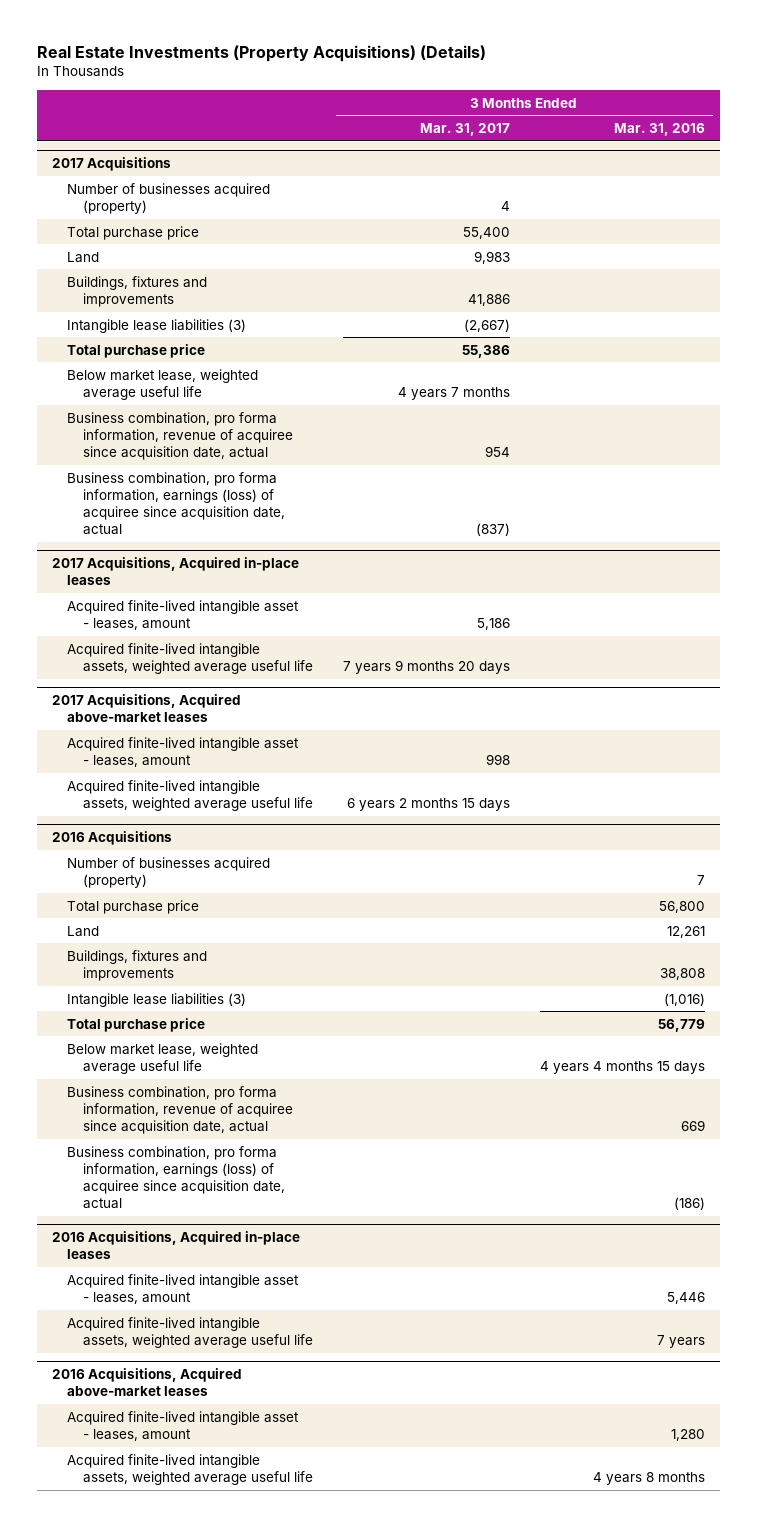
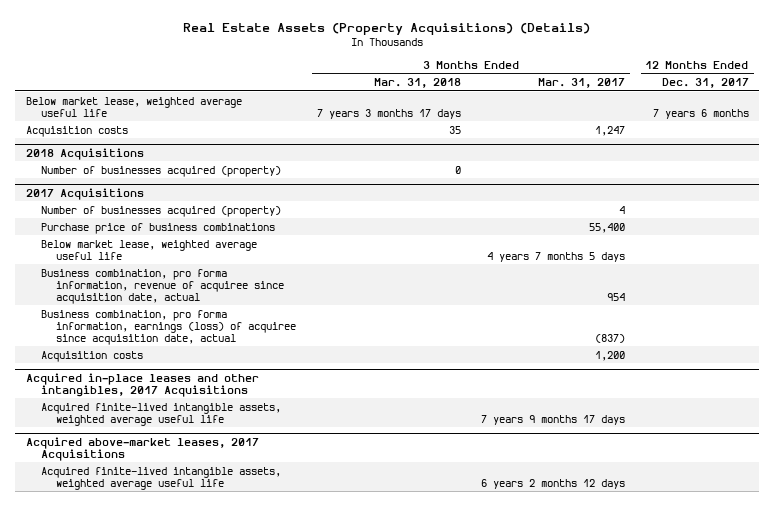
- Real Estate Investments (Property Acquisitions) (Details)
+ Real Estate Assets (Property Acquisitions) (Details)
- | 3 Months Ended Mar. 31, 2017 | 3 Months Ended Mar. 31, 2016
+ | 3 Months Ended Mar. 31, 2018 | 3 Months Ended Mar. 31, 2017 | 12 Months Ended Dec. 31, 2017
+ Below market lease, weighted average useful life | 7 years 3 months 17 days | | 7 years 6 months
+ Acquisition costs | 35 | 1,247 |
+ 2018 Acquisitions
+ Number of businesses acquired (property) | 0 | |
@ 2017 Acquisitions
- Total purchase price | 55,400 |
- Land | 9,983 |
- Buildings, fixtures and improvements | 41,886 |
- Intangible lease liabilities (3) | (2,667) |
- Total purchase price | 55,386 |
- Below market lease, weighted average useful life | 4 years 7 months |
+ Purchase price of business combinations | | 55,400 |
+ Below market lease, weighted average useful life | | 4 years 7 months 5 days |
- 2017 Acquisitions, Acquired in-place leases
- Acquired finite-lived intangible asset - leases, amount | 5,186 |
- Acquired finite-lived intangible assets, weighted average useful life | 7 years 9 months 20 days |
- 2017 Acquisitions, Acquired above-market leases
- Acquired finite-lived intangible asset - leases, amount | 998 |
- Acquired finite-lived intangible assets, weighted average useful life | 6 years 2 months 15 days |
- 2016 Acquisitions
- Number of businesses acquired (property) | | 7
- Total purchase price | | 56,800
- Land | | 12,261
- Buildings, fixtures and improvements | | 38,808
- Intangible lease liabilities (3) | | (1,016)
- Total purchase price | | 56,779
- Below market lease, weighted average useful life | | 4 years 4 months 15 days
- Business combination, pro forma information, revenue of acquiree since acquisition date, actual | | 669
- Business combination, pro forma information, earnings (loss) of acquiree since acquisition date, actual | | (186)
- 2016 Acquisitions, Acquired in-place leases
- Acquired finite-lived intangible asset - leases, amount | | 5,446
- Acquired finite-lived intangible assets, weighted average useful life | | 7 years
- 2016 Acquisitions, Acquired above-market leases
- Acquired finite-lived intangible asset - leases, amount | | 1,280
- Acquired finite-lived intangible assets, weighted average useful life | | 4 years 8 months
@ 2017 Acquisitions
+ Acquisition costs | | 1,200 |
+ Acquired in-place leases and other intangibles, 2017 Acquisitions
+ Acquired finite-lived intangible assets, weighted average useful life | | 7 years 9 months 17 days |
+ Acquired above-market leases, 2017 Acquisitions
+ Acquired finite-lived intangible assets, weighted average useful life | | 6 years 2 months 12 days |

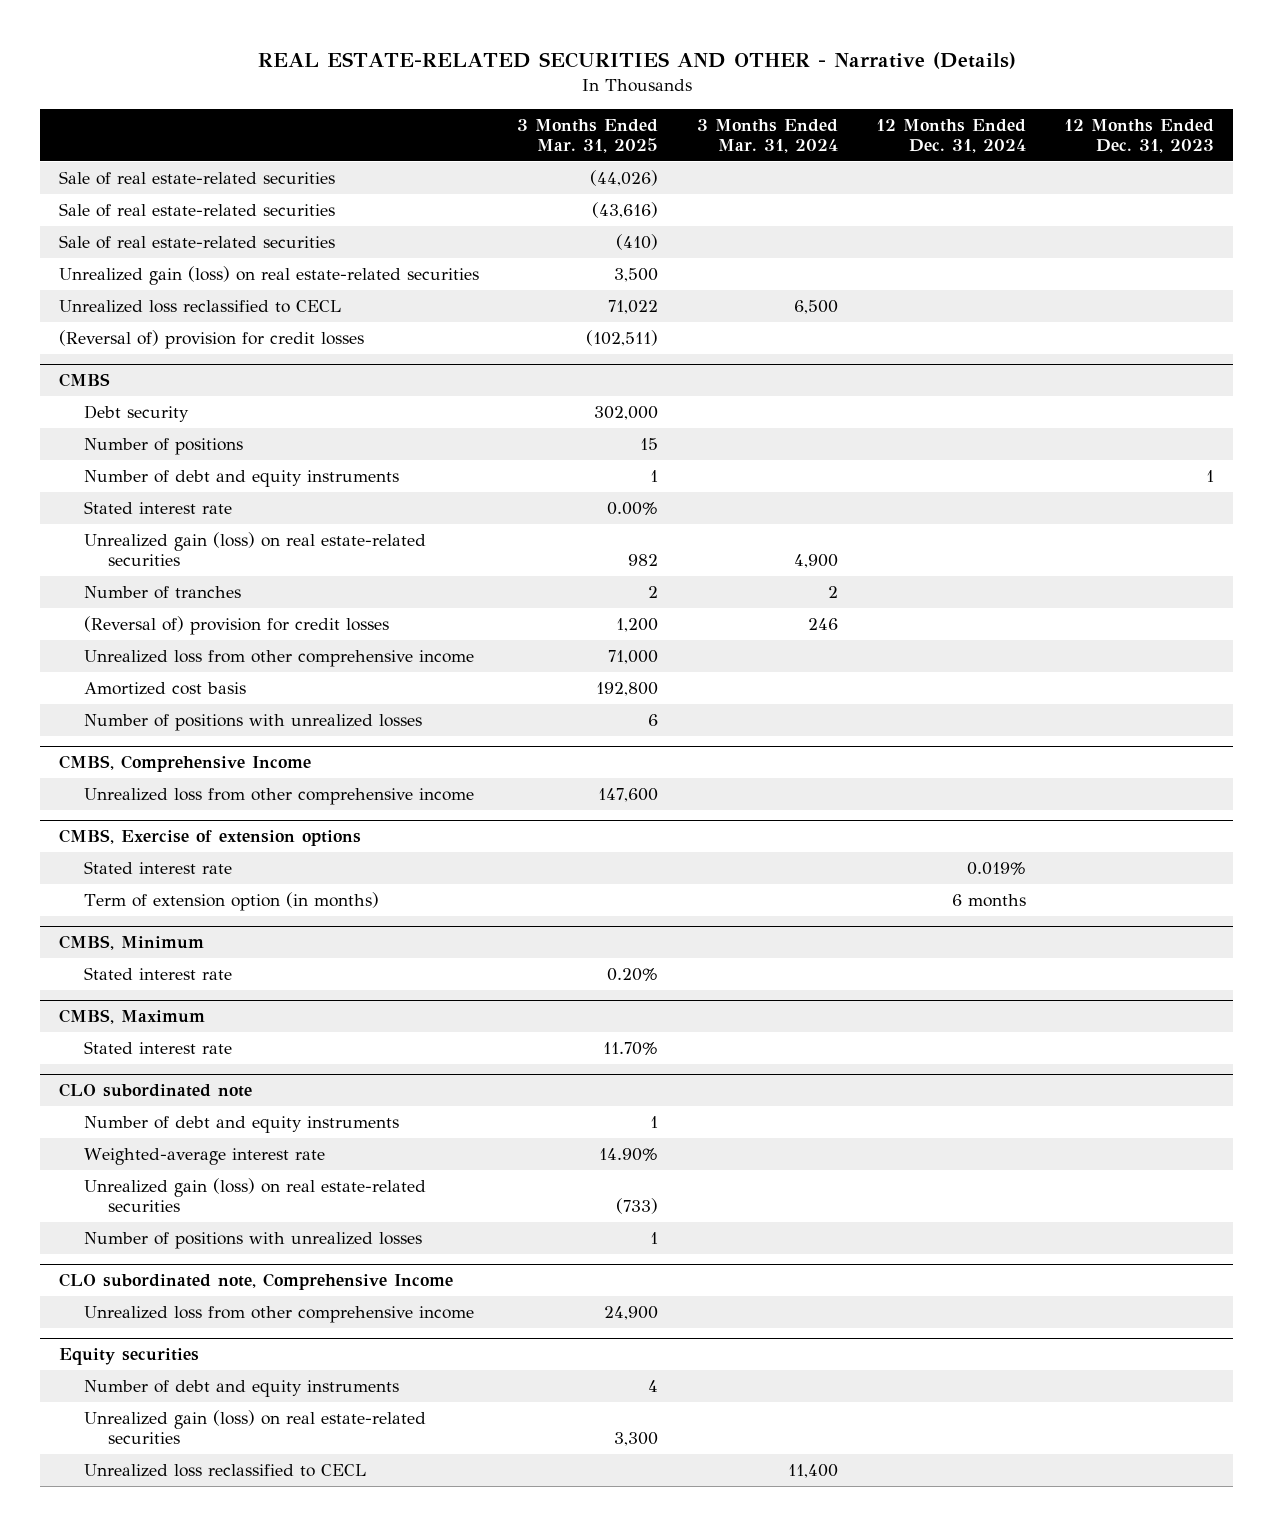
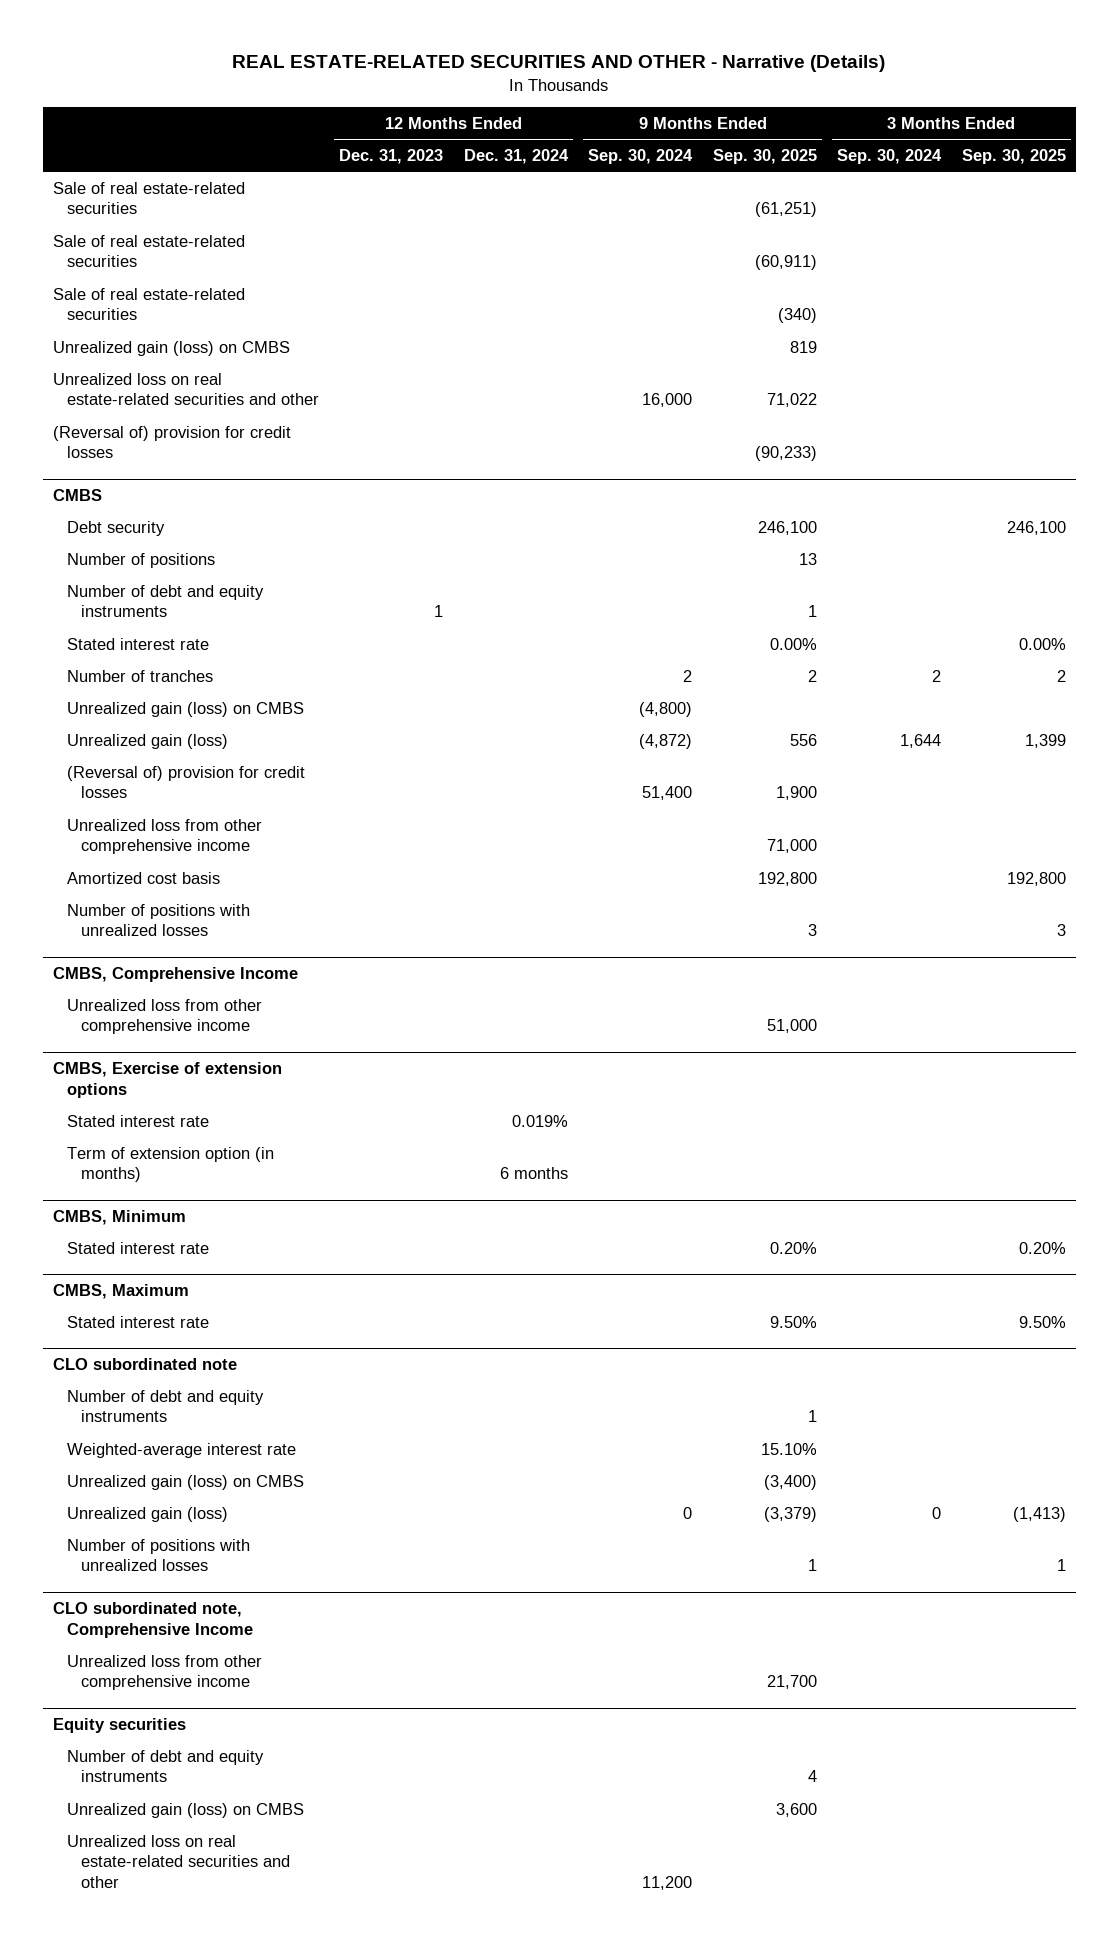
- | 3 Months Ended Mar. 31, 2025 | 3 Months Ended Mar. 31, 2024 | 12 Months Ended Dec. 31, 2024 | 12 Months Ended Dec. 31, 2023
+ | 12 Months Ended Dec. 31, 2023 | 12 Months Ended Dec. 31, 2024 | 9 Months Ended Sep. 30, 2024 | 9 Months Ended Sep. 30, 2025 | 3 Months Ended Sep. 30, 2024 | 3 Months Ended Sep. 30, 2025
- Unrealized gain (loss) on real estate-related securities | 3,500 | | |
- Unrealized loss reclassified to CECL | 71,022 | 6,500 | |
+ Unrealized gain (loss) on CMBS | | | | 819 | |
+ Unrealized loss on real estate-related securities and other | | | 16,000 | 71,022 | |
@ CMBS
- Unrealized gain (loss) on real estate-related securities | 982 | 4,900 | |
+ Unrealized gain (loss) on CMBS | | | (4,800) | | |
+ Unrealized gain (loss) | | | (4,872) | 556 | 1,644 | 1,399
@ CLO subordinated note
- Unrealized gain (loss) on real estate-related securities | (733) | | |
+ Unrealized gain (loss) on CMBS | | | | (3,400) | |
+ Unrealized gain (loss) | | | 0 | (3,379) | 0 | (1,413)
@ Equity securities
- Unrealized gain (loss) on real estate-related securities | 3,300 | | |
- Unrealized loss reclassified to CECL | | 11,400 | |
+ Unrealized gain (loss) on CMBS | | | | 3,600 | |
+ Unrealized loss on real estate-related securities and other | | | 11,200 | | |

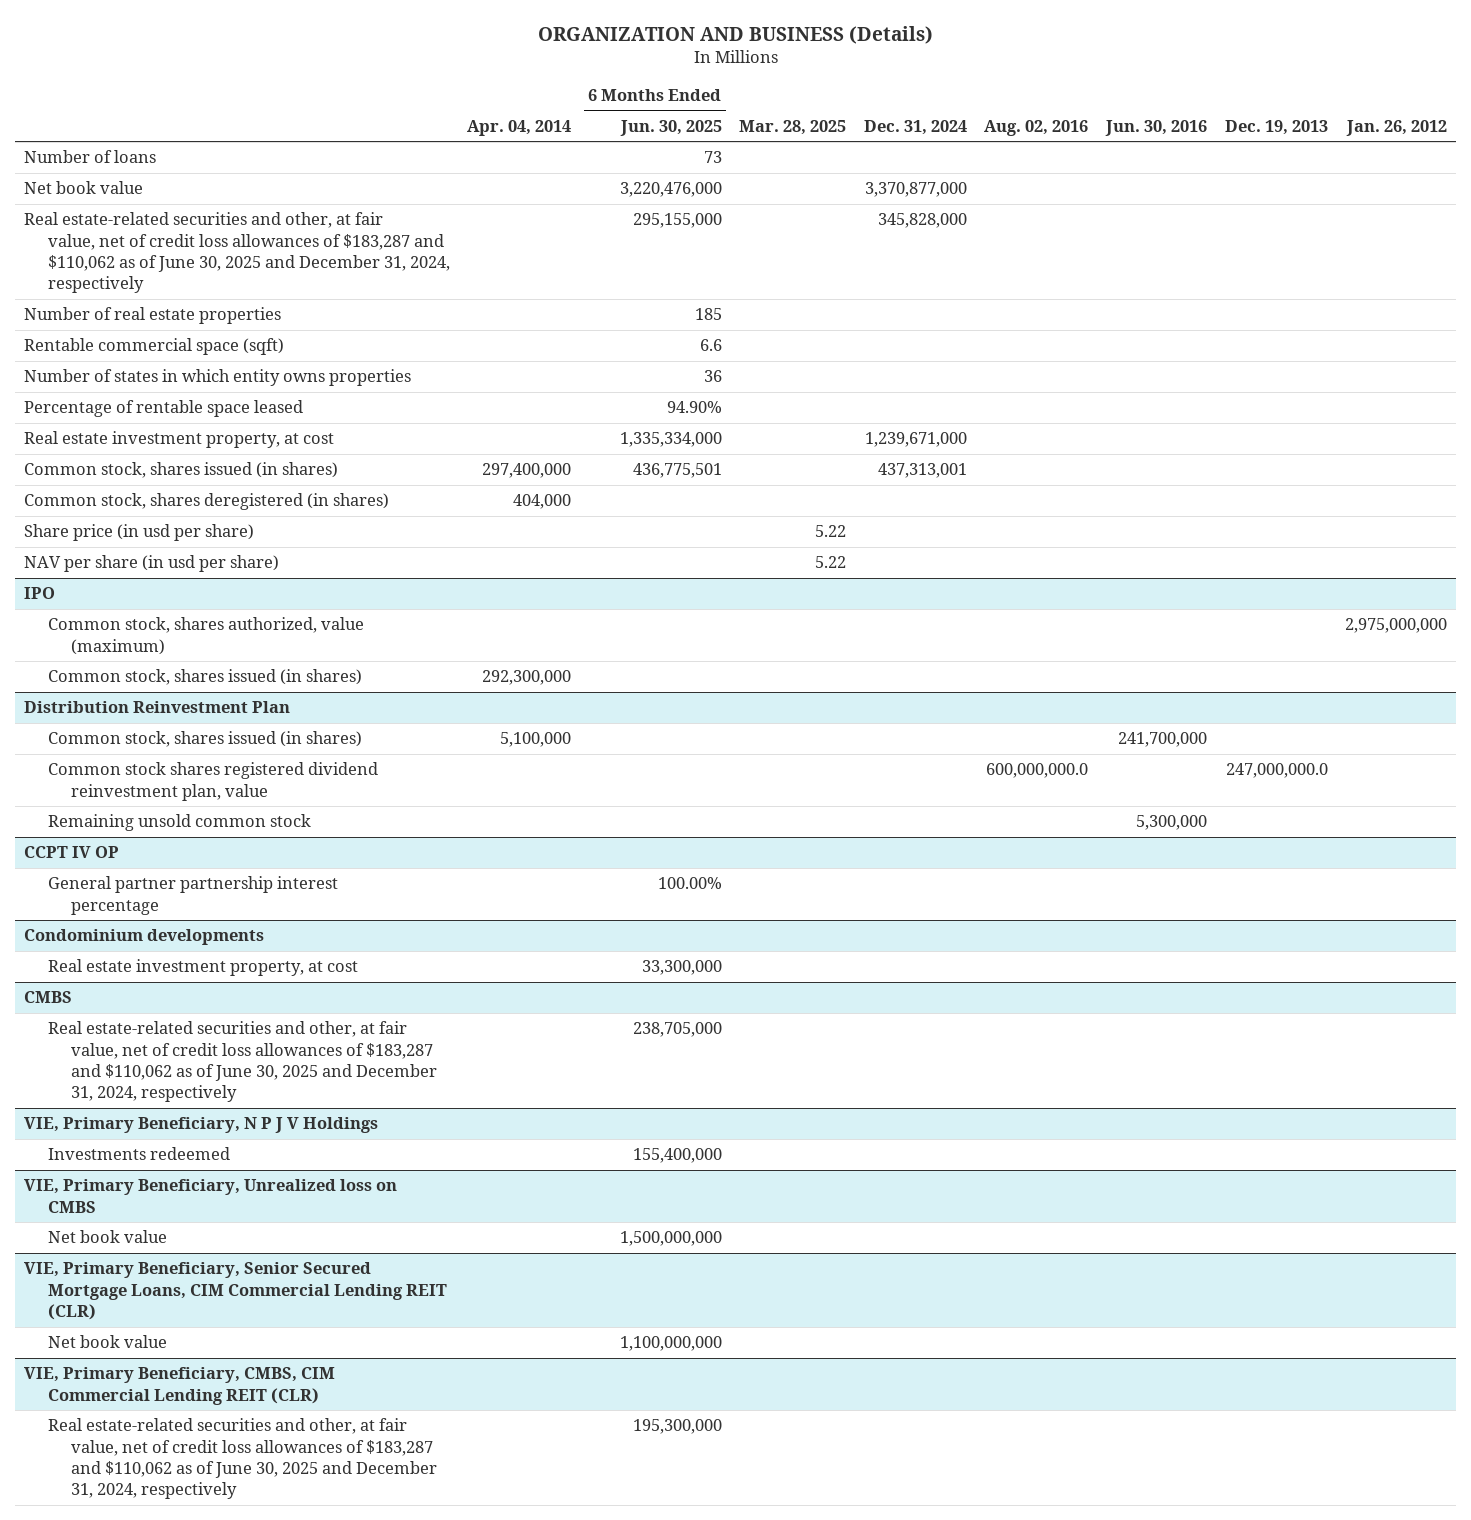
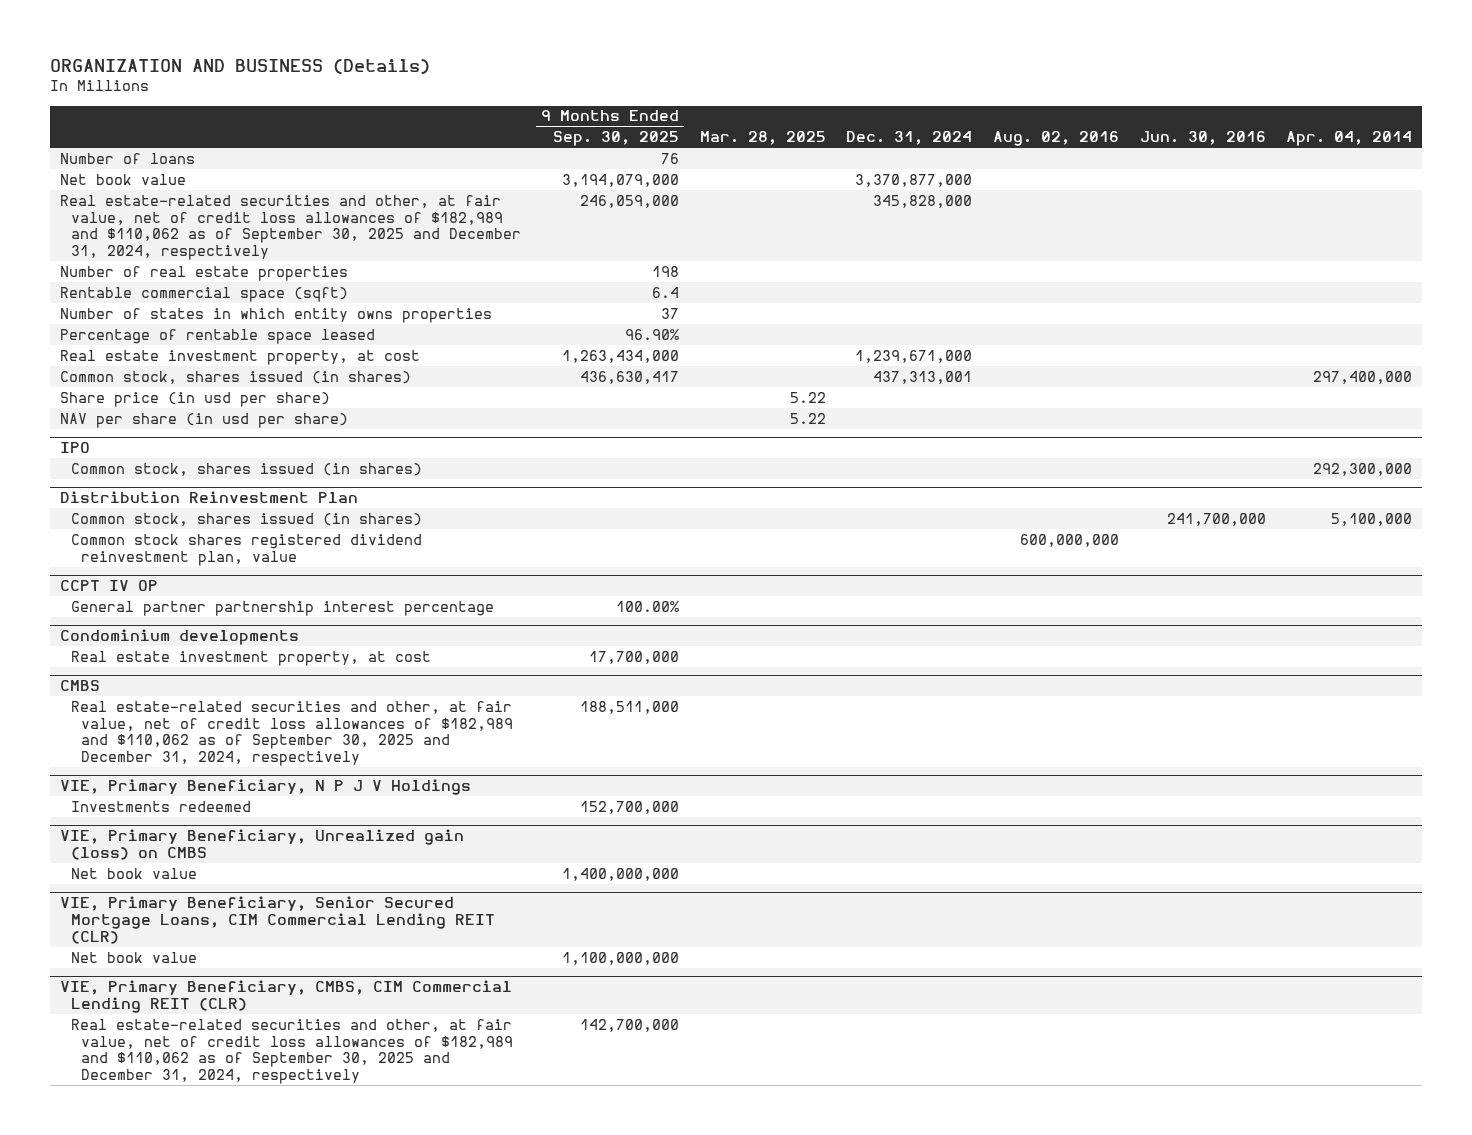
- | Apr. 04, 2014 | 6 Months Ended Jun. 30, 2025 | Mar. 28, 2025 | Dec. 31, 2024 | Aug. 02, 2016 | Jun. 30, 2016 | Dec. 19, 2013 | Jan. 26, 2012
+ | 9 Months Ended Sep. 30, 2025 | Mar. 28, 2025 | Dec. 31, 2024 | Aug. 02, 2016 | Jun. 30, 2016 | Apr. 04, 2014
- Real estate-related securities and other, at fair value, net of credit loss allowances of $183,287 and $110,062 as of June 30, 2025 and December 31, 2024, respectively | | 295,155,000 | | 345,828,000 | | | |
+ Real estate-related securities and other, at fair value, net of credit loss allowances of $182,989 and $110,062 as of September 30, 2025 and December 31, 2024, respectively | 246,059,000 | | 345,828,000 | | |
- Common stock, shares deregistered (in shares) | 404,000 | | | | | | |
@ IPO
- Common stock, shares authorized, value (maximum) | | | | | | | | 2,975,000,000
@ Distribution Reinvestment Plan
- Common stock shares registered dividend reinvestment plan, value | | | | | 600,000,000.0 | | 247,000,000.0 |
- Remaining unsold common stock | | | | | | 5,300,000 | |
+ Common stock shares registered dividend reinvestment plan, value | | | | 600,000,000 | |
@ CMBS
- Real estate-related securities and other, at fair value, net of credit loss allowances of $183,287 and $110,062 as of June 30, 2025 and December 31, 2024, respectively | | 238,705,000 | | | | | |
+ Real estate-related securities and other, at fair value, net of credit loss allowances of $182,989 and $110,062 as of September 30, 2025 and December 31, 2024, respectively | 188,511,000 | | | | |
- VIE, Primary Beneficiary, Unrealized loss on CMBS
+ VIE, Primary Beneficiary, Unrealized gain (loss) on CMBS
@ VIE, Primary Beneficiary, CMBS, CIM Commercial Lending REIT (CLR)
- Real estate-related securities and other, at fair value, net of credit loss allowances of $183,287 and $110,062 as of June 30, 2025 and December 31, 2024, respectively | | 195,300,000 | | | | | |
+ Real estate-related securities and other, at fair value, net of credit loss allowances of $182,989 and $110,062 as of September 30, 2025 and December 31, 2024, respectively | 142,700,000 | | | | |

